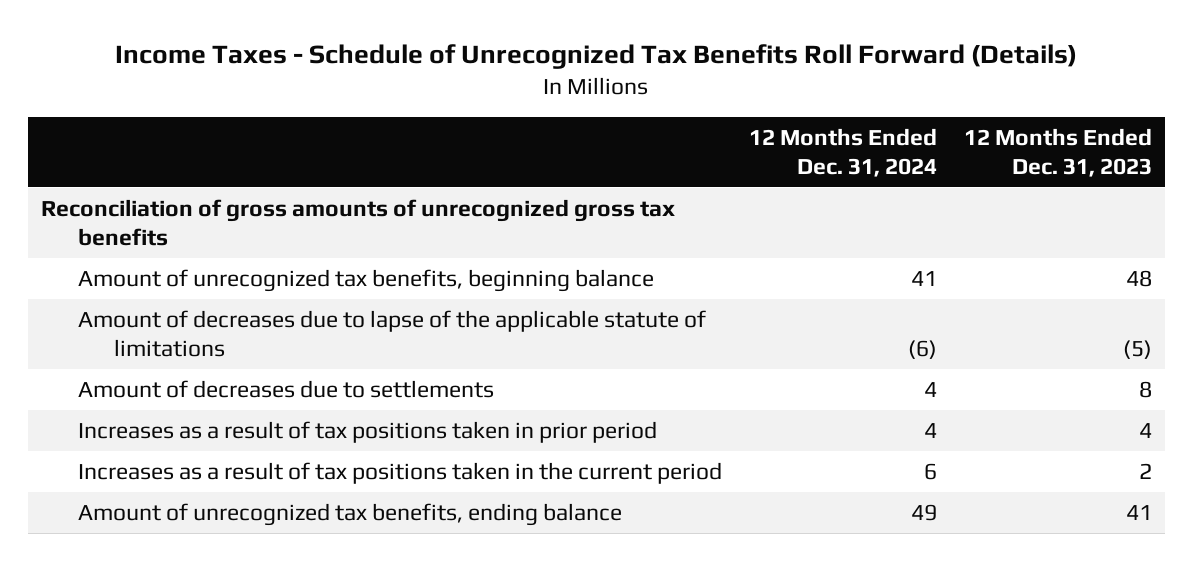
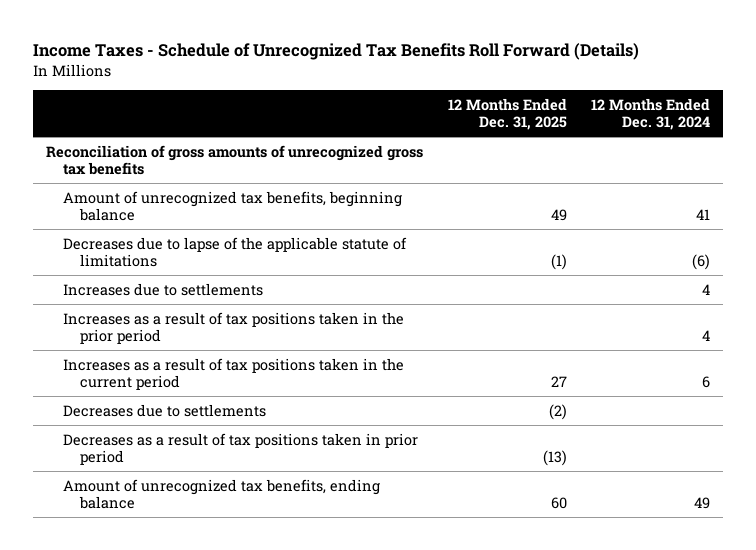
- | 12 Months Ended Dec. 31, 2024 | 12 Months Ended Dec. 31, 2023
+ | 12 Months Ended Dec. 31, 2025 | 12 Months Ended Dec. 31, 2024
- Amount of decreases due to lapse of the applicable statute of limitations | (6) | (5)
- Amount of decreases due to settlements | 4 | 8
- Increases as a result of tax positions taken in prior period | 4 | 4
+ Decreases due to lapse of the applicable statute of limitations | (1) | (6)
+ Increases due to settlements | | 4
+ Increases as a result of tax positions taken in the prior period | | 4
+ Decreases due to settlements | (2) |
+ Decreases as a result of tax positions taken in prior period | (13) |

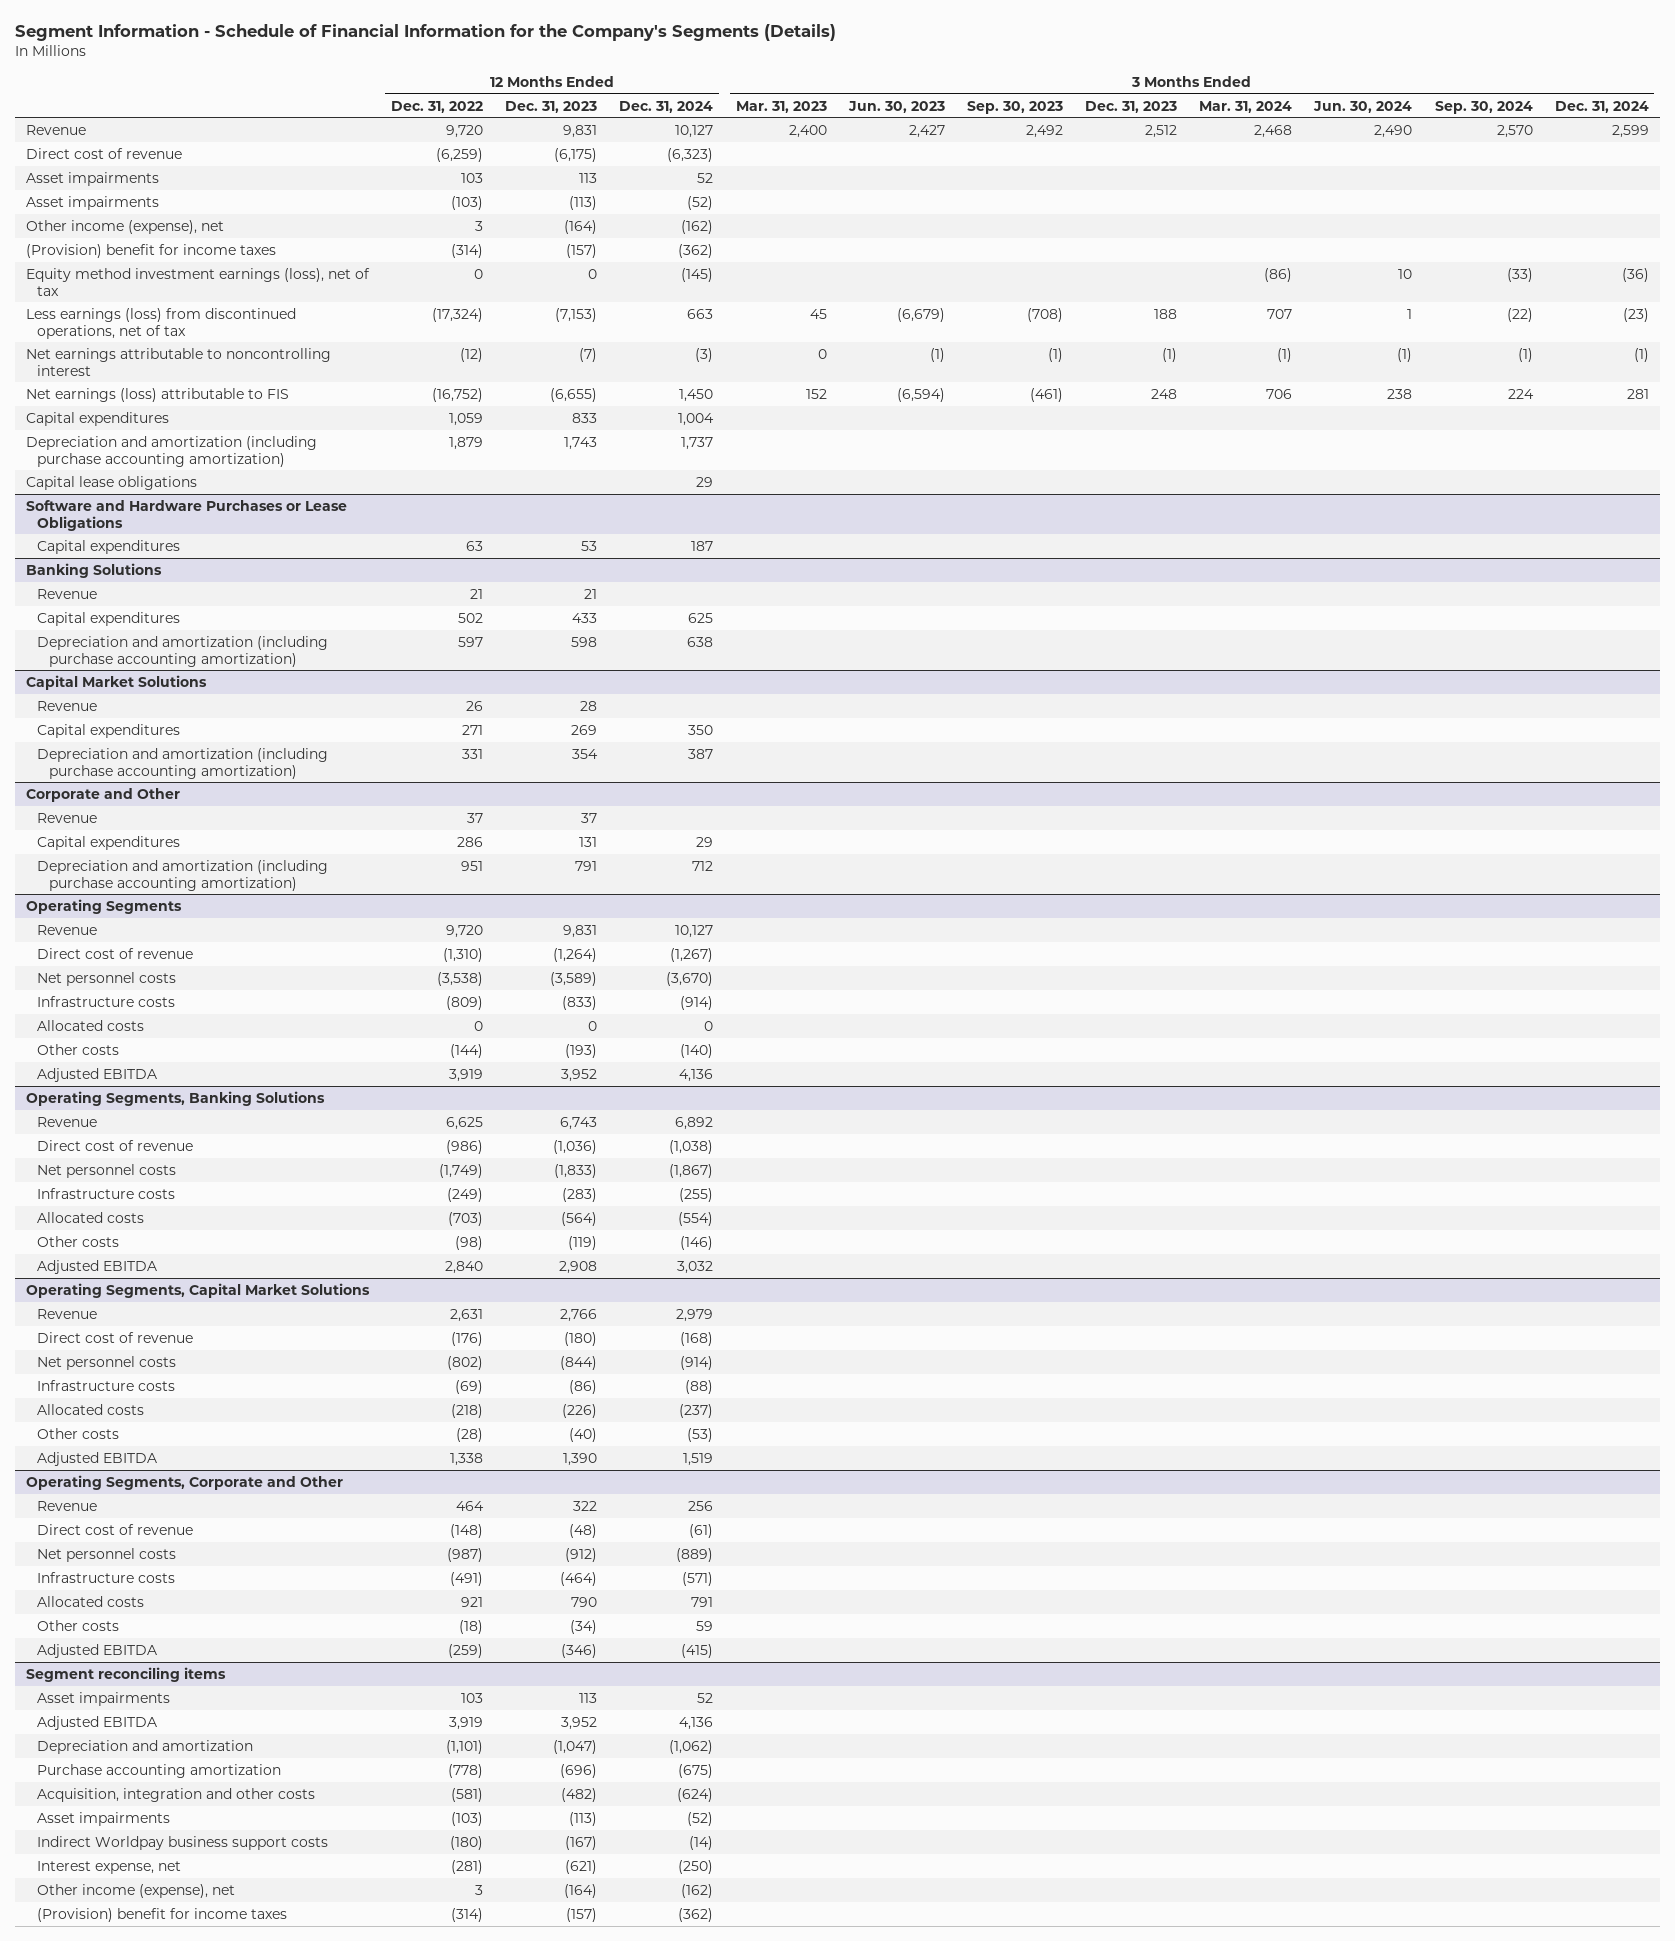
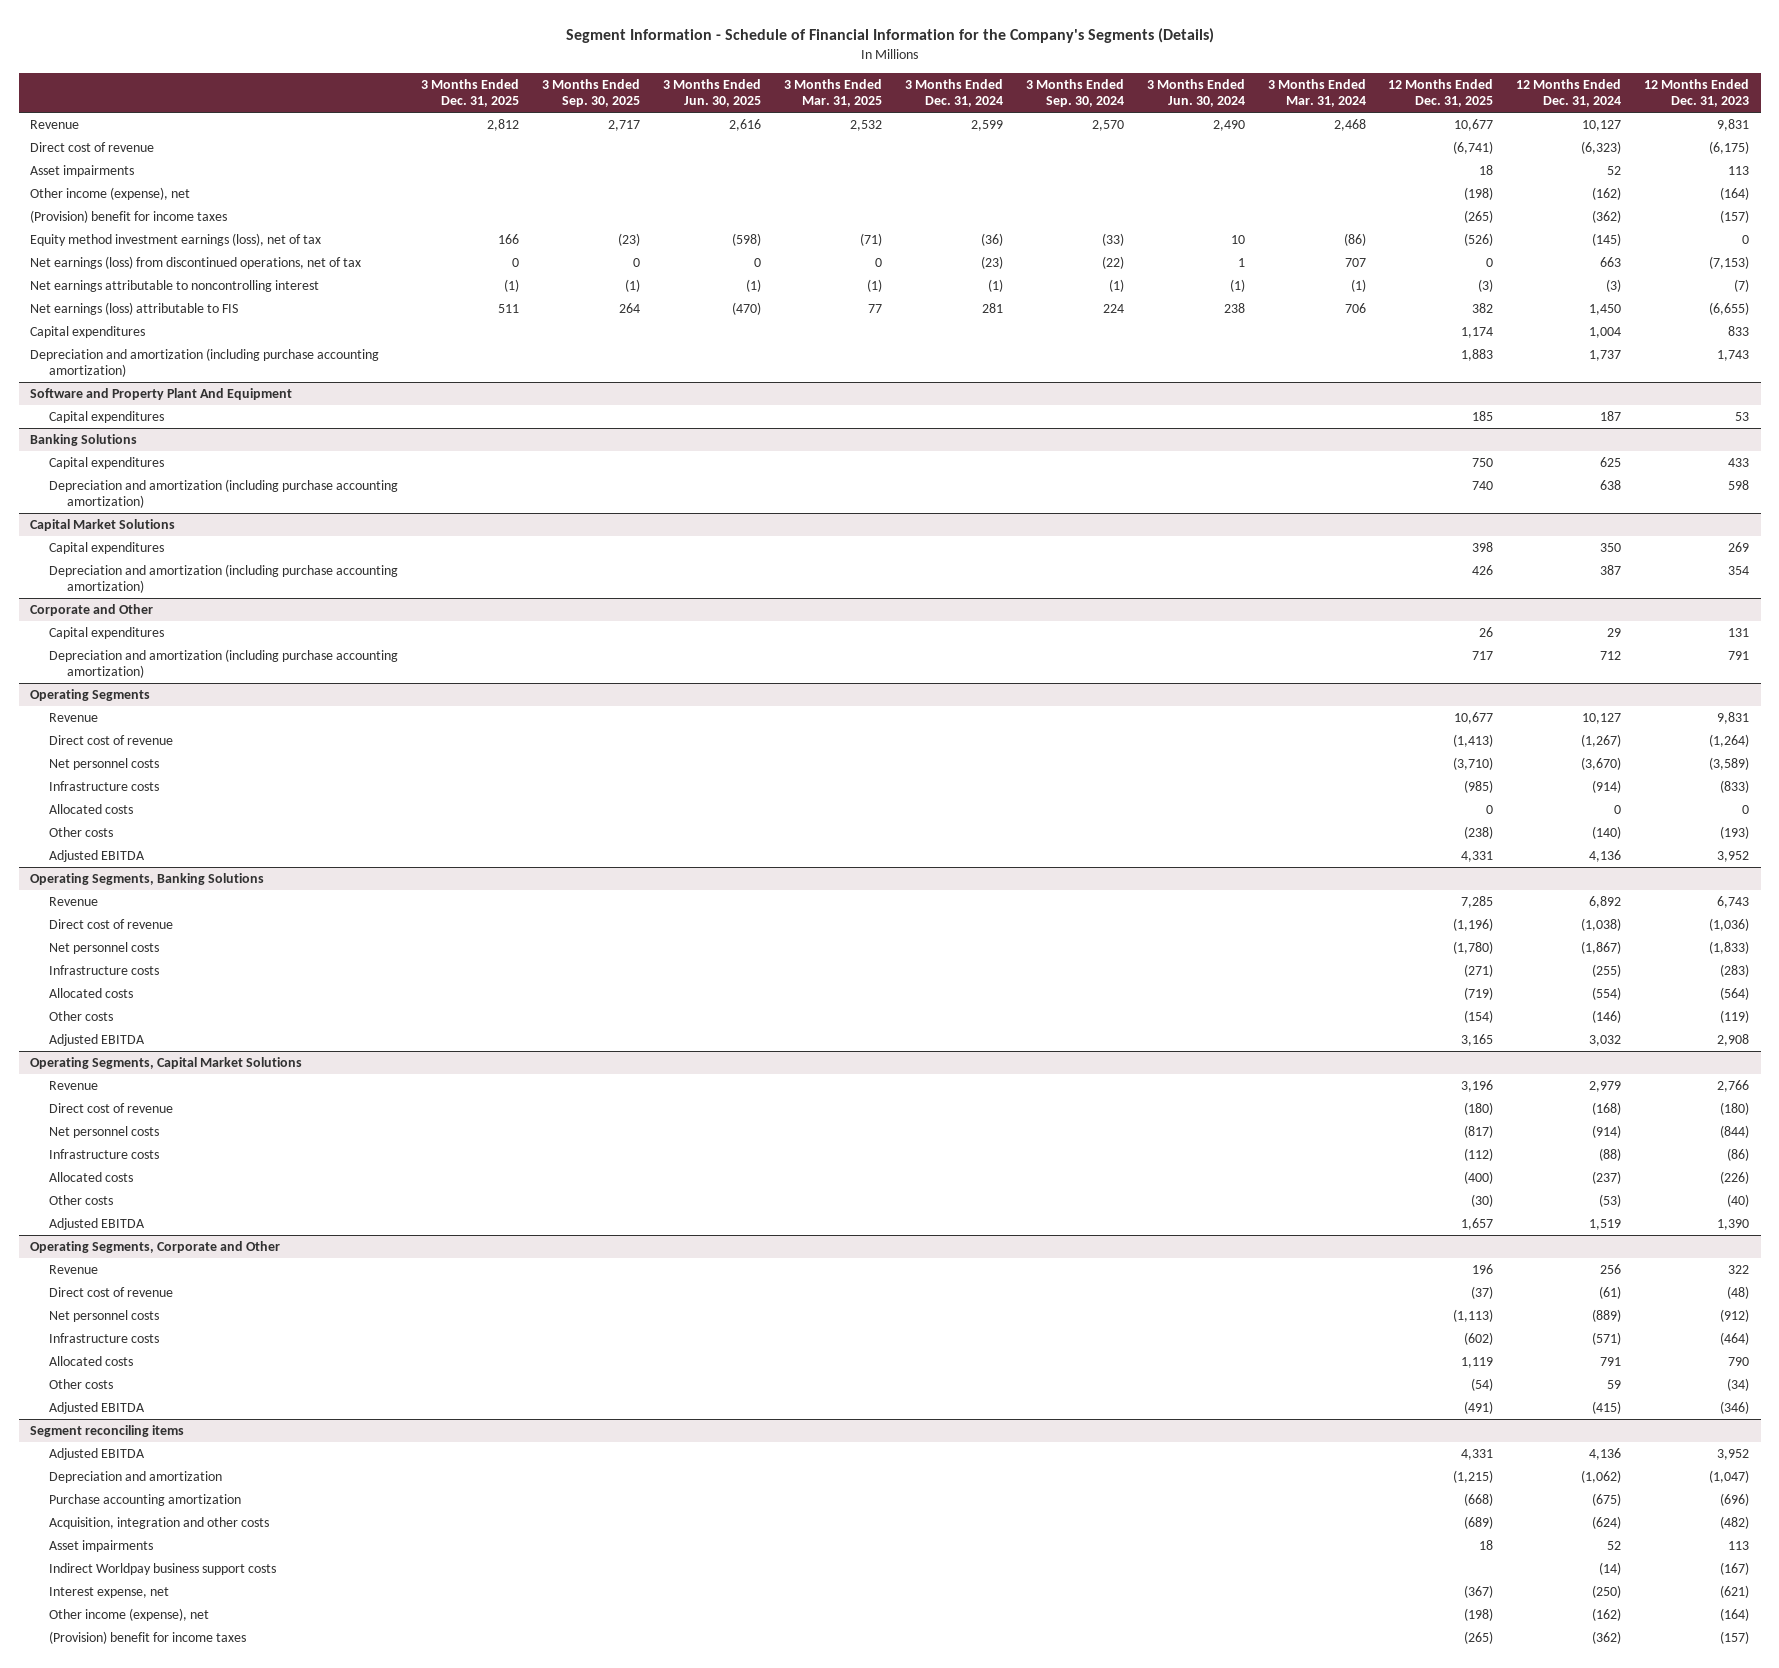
- | 12 Months Ended Dec. 31, 2022 | 12 Months Ended Dec. 31, 2023 | 12 Months Ended Dec. 31, 2024 | 3 Months Ended Mar. 31, 2023 | 3 Months Ended Jun. 30, 2023 | 3 Months Ended Sep. 30, 2023 | 3 Months Ended Dec. 31, 2023 | 3 Months Ended Mar. 31, 2024 | 3 Months Ended Jun. 30, 2024 | 3 Months Ended Sep. 30, 2024 | 3 Months Ended Dec. 31, 2024
+ | 3 Months Ended Dec. 31, 2025 | 3 Months Ended Sep. 30, 2025 | 3 Months Ended Jun. 30, 2025 | 3 Months Ended Mar. 31, 2025 | 3 Months Ended Dec. 31, 2024 | 3 Months Ended Sep. 30, 2024 | 3 Months Ended Jun. 30, 2024 | 3 Months Ended Mar. 31, 2024 | 12 Months Ended Dec. 31, 2025 | 12 Months Ended Dec. 31, 2024 | 12 Months Ended Dec. 31, 2023
- Asset impairments | (103) | (113) | (52) | | | | | | | |
- Less earnings (loss) from discontinued operations, net of tax | (17,324) | (7,153) | 663 | 45 | (6,679) | (708) | 188 | 707 | 1 | (22) | (23)
+ Net earnings (loss) from discontinued operations, net of tax | 0 | 0 | 0 | 0 | (23) | (22) | 1 | 707 | 0 | 663 | (7,153)
- Capital lease obligations | | | 29 | | | | | | | |
- Software and Hardware Purchases or Lease Obligations
+ Software and Property Plant And Equipment
@ Banking Solutions
- Revenue | 21 | 21 | | | | | | | | |
@ Capital Market Solutions
- Revenue | 26 | 28 | | | | | | | | |
@ Corporate and Other
- Revenue | 37 | 37 | | | | | | | | |
@ Segment reconciling items
- Asset impairments | (103) | (113) | (52) | | | | | | | |
moved down: Asset impairments | | | | | | | | | 18 | 52 | 113

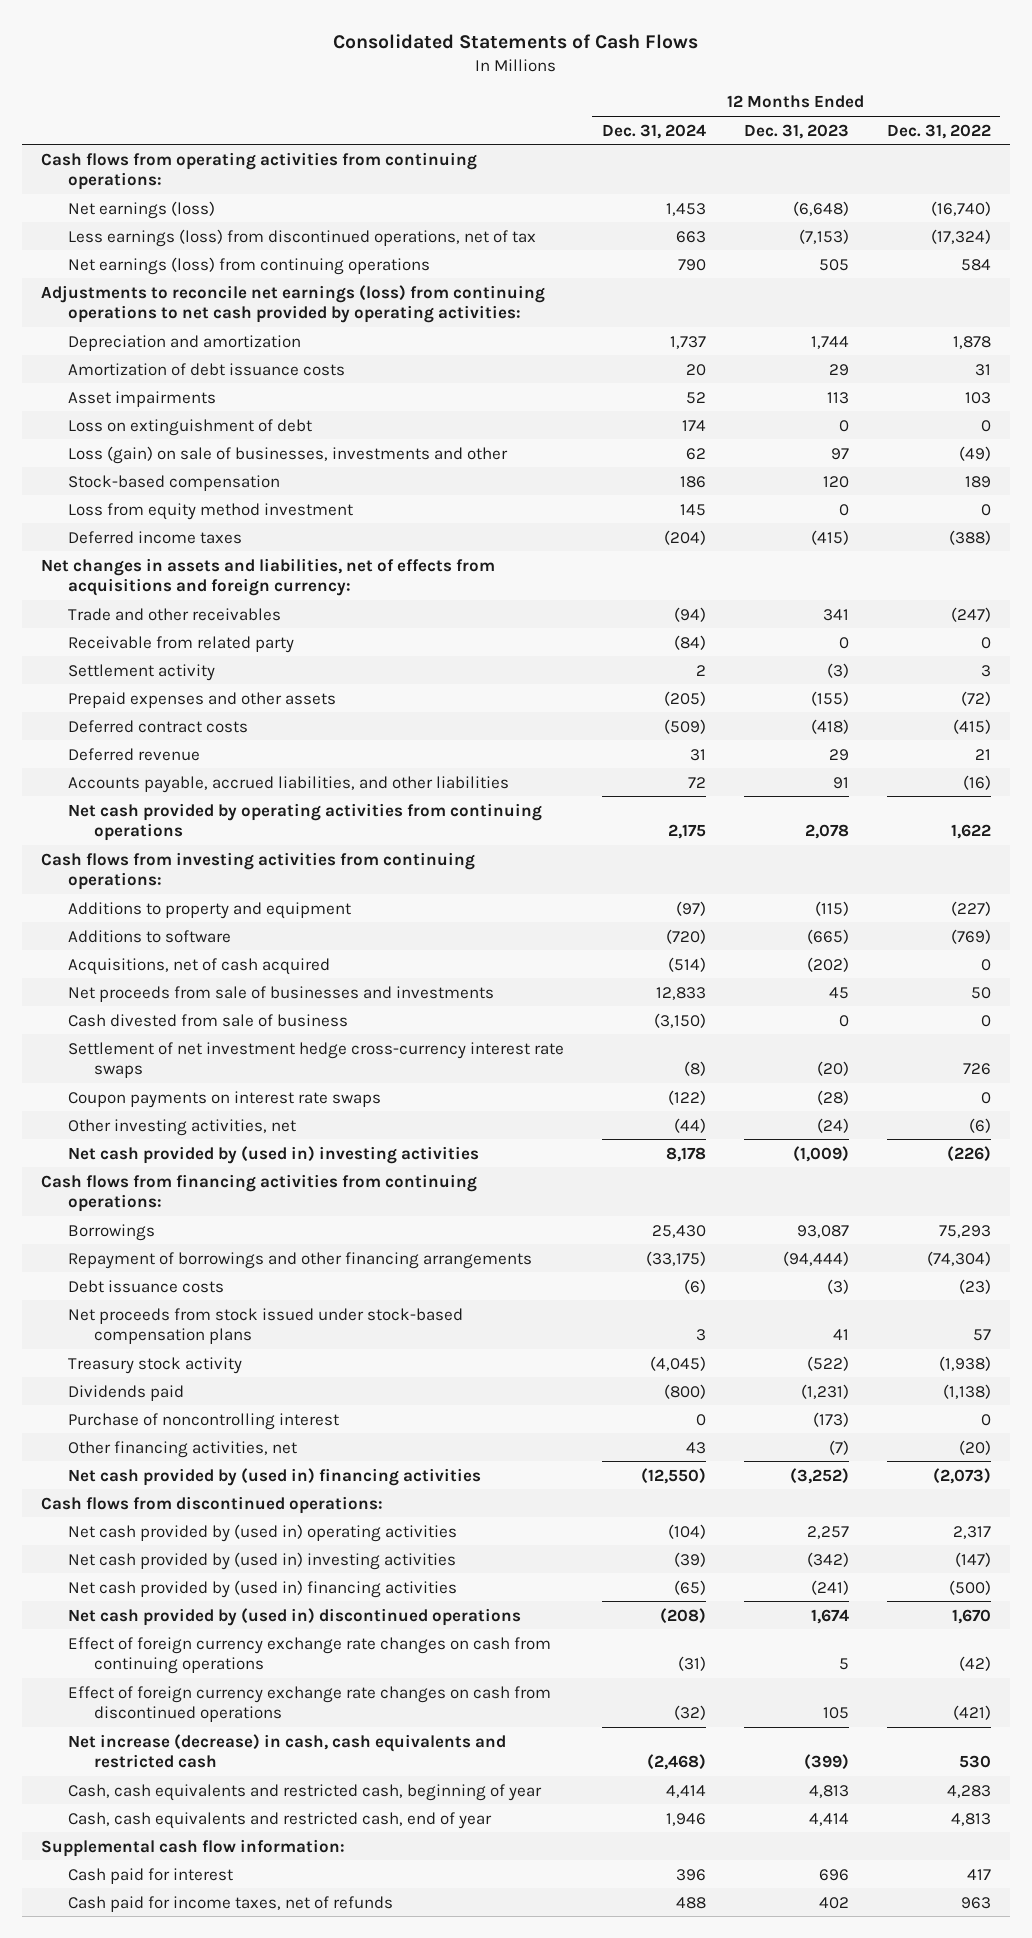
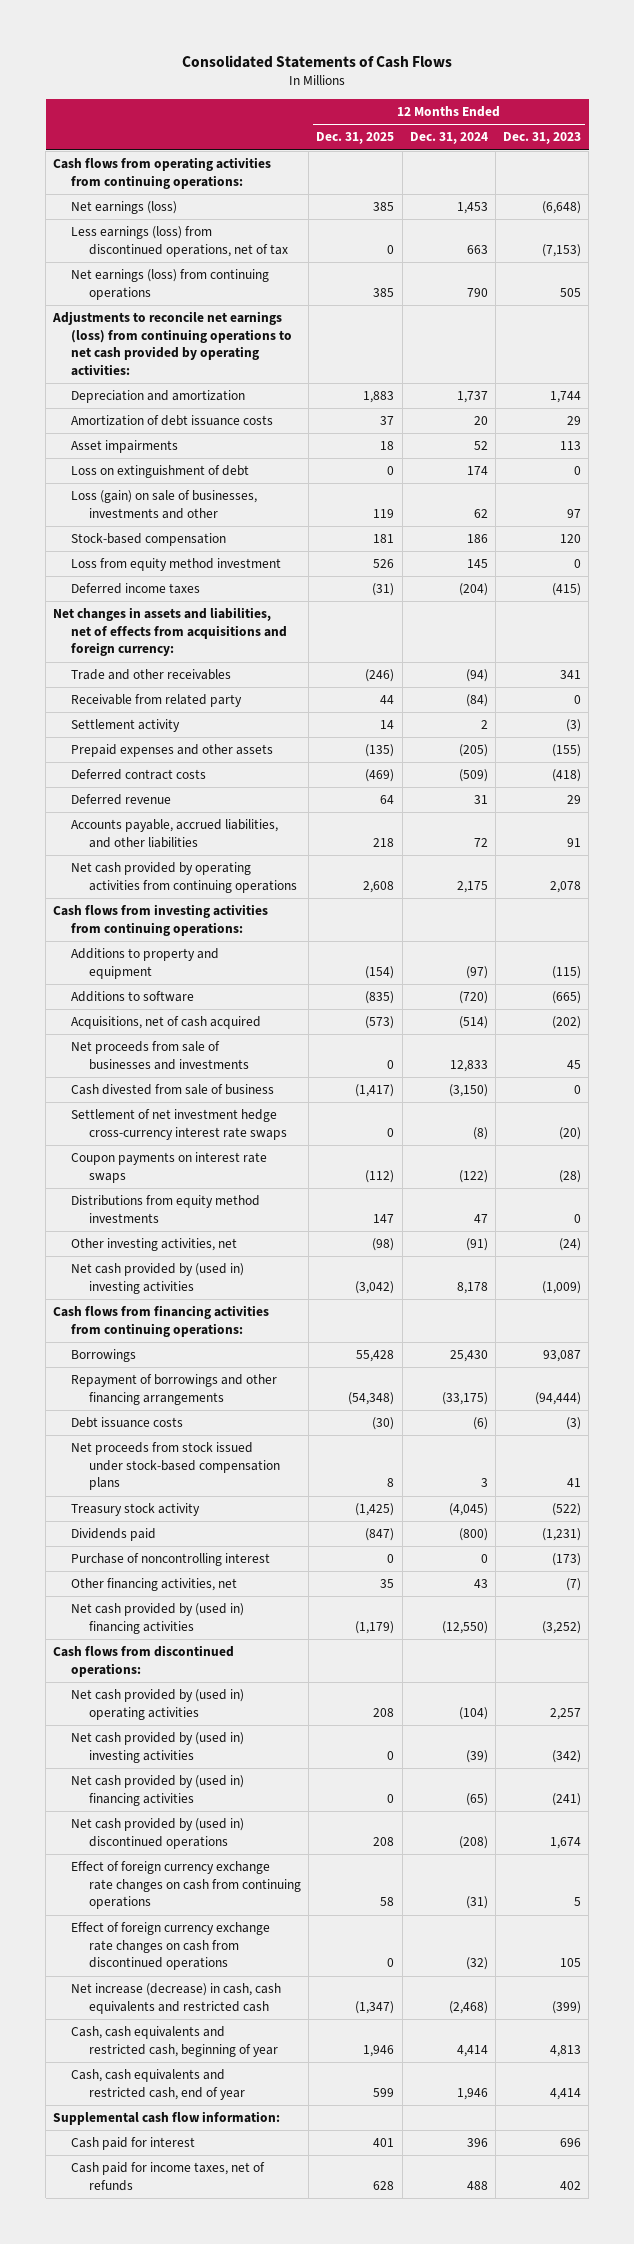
- | 12 Months Ended Dec. 31, 2024 | 12 Months Ended Dec. 31, 2023 | 12 Months Ended Dec. 31, 2022
+ | 12 Months Ended Dec. 31, 2025 | 12 Months Ended Dec. 31, 2024 | 12 Months Ended Dec. 31, 2023
- Other investing activities, net | (44) | (24) | (6)
+ Distributions from equity method investments | 147 | 47 | 0
+ Other investing activities, net | (98) | (91) | (24)

